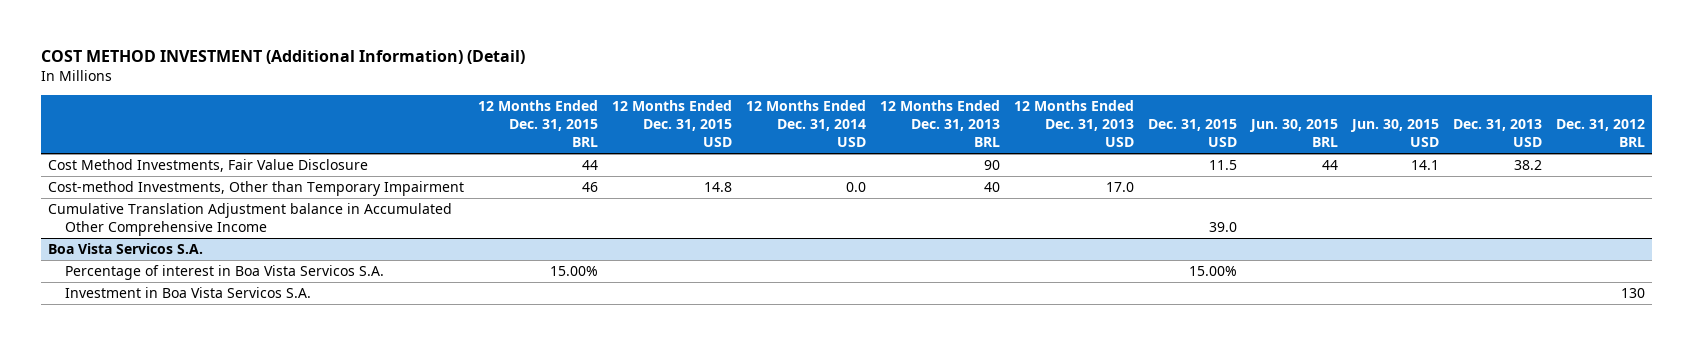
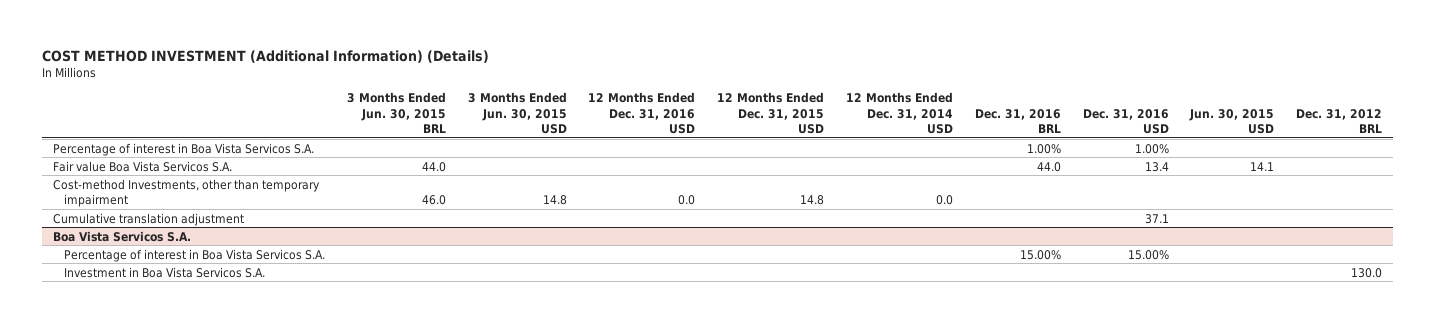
- COST METHOD INVESTMENT (Additional Information) (Detail)
+ COST METHOD INVESTMENT (Additional Information) (Details)
- | 12 Months Ended Dec. 31, 2015 BRL | 12 Months Ended Dec. 31, 2015 USD | 12 Months Ended Dec. 31, 2014 USD | 12 Months Ended Dec. 31, 2013 BRL | 12 Months Ended Dec. 31, 2013 USD | Dec. 31, 2015 USD | Jun. 30, 2015 BRL | Jun. 30, 2015 USD | Dec. 31, 2013 USD | Dec. 31, 2012 BRL
+ | 3 Months Ended Jun. 30, 2015 BRL | 3 Months Ended Jun. 30, 2015 USD | 12 Months Ended Dec. 31, 2016 USD | 12 Months Ended Dec. 31, 2015 USD | 12 Months Ended Dec. 31, 2014 USD | Dec. 31, 2016 BRL | Dec. 31, 2016 USD | Jun. 30, 2015 USD | Dec. 31, 2012 BRL
- Cost Method Investments, Fair Value Disclosure | 44 | | | 90 | | 11.5 | 44 | 14.1 | 38.2 |
- Cost-method Investments, Other than Temporary Impairment | 46 | 14.8 | 0.0 | 40 | 17.0 | | | | |
- Cumulative Translation Adjustment balance in Accumulated Other Comprehensive Income | | | | | | 39.0 | | | |
+ Percentage of interest in Boa Vista Servicos S.A. | | | | | | 1.00% | 1.00% | |
+ Fair value Boa Vista Servicos S.A. | 44.0 | | | | | 44.0 | 13.4 | 14.1 |
+ Cost-method Investments, other than temporary impairment | 46.0 | 14.8 | 0.0 | 14.8 | 0.0 | | | |
+ Cumulative translation adjustment | | | | | | | 37.1 | |
@ Boa Vista Servicos S.A.
- Investment in Boa Vista Servicos S.A. | | | | | | | | | | 130
+ Investment in Boa Vista Servicos S.A. | | | | | | | | | 130.0

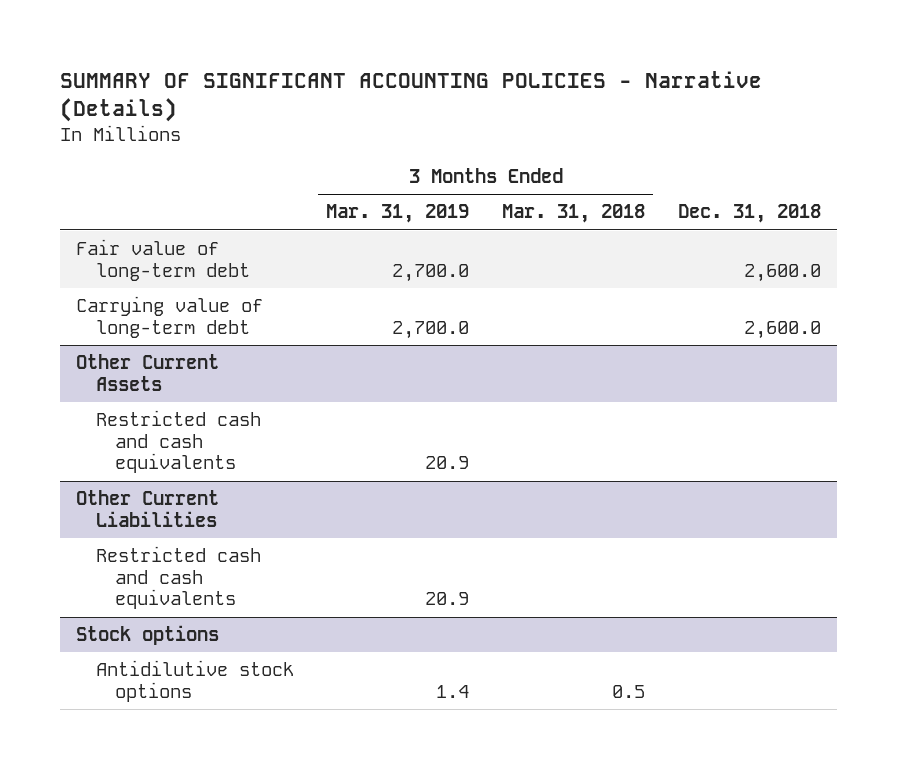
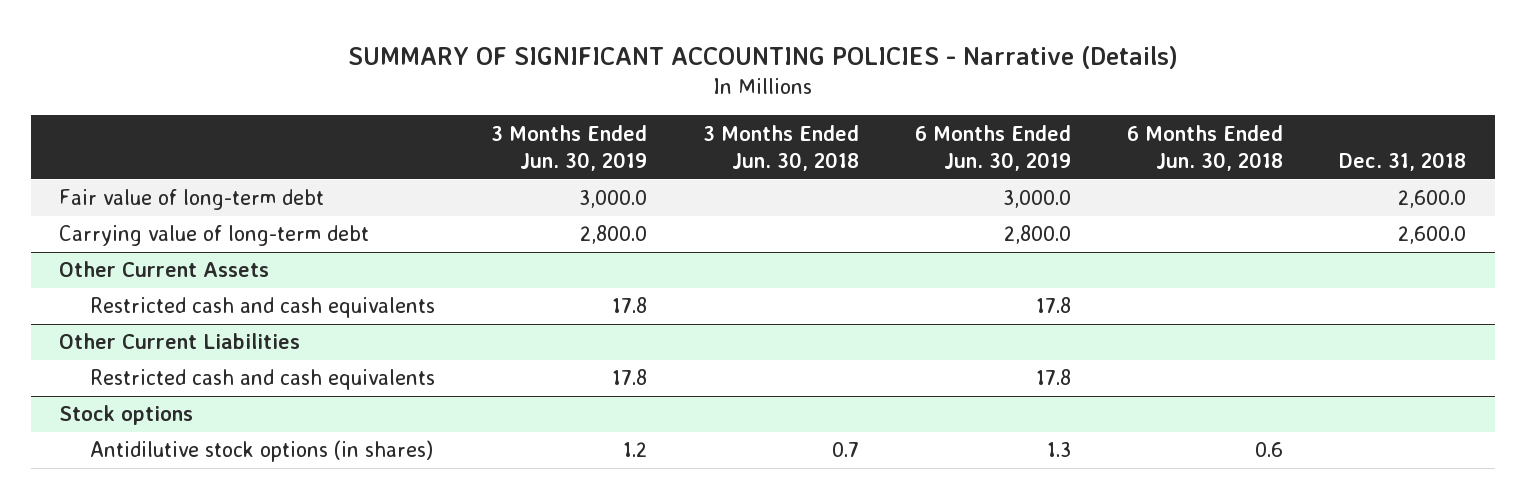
- | 3 Months Ended Mar. 31, 2019 | 3 Months Ended Mar. 31, 2018 | Dec. 31, 2018
+ | 3 Months Ended Jun. 30, 2019 | 3 Months Ended Jun. 30, 2018 | 6 Months Ended Jun. 30, 2019 | 6 Months Ended Jun. 30, 2018 | Dec. 31, 2018
@ Stock options
- Antidilutive stock options | 1.4 | 0.5 |
+ Antidilutive stock options (in shares) | 1.2 | 0.7 | 1.3 | 0.6 |

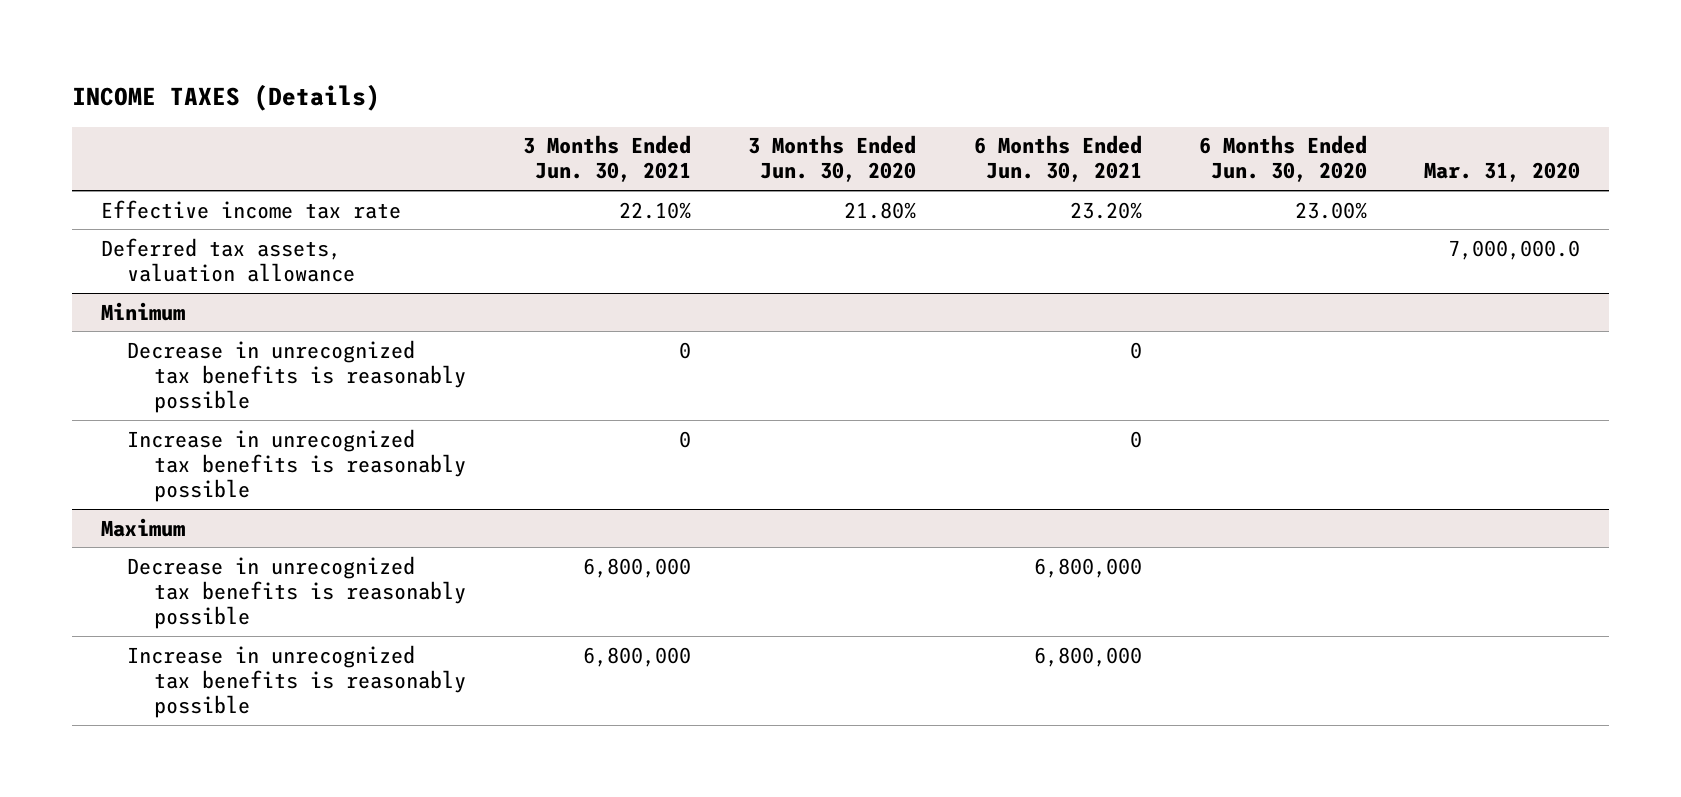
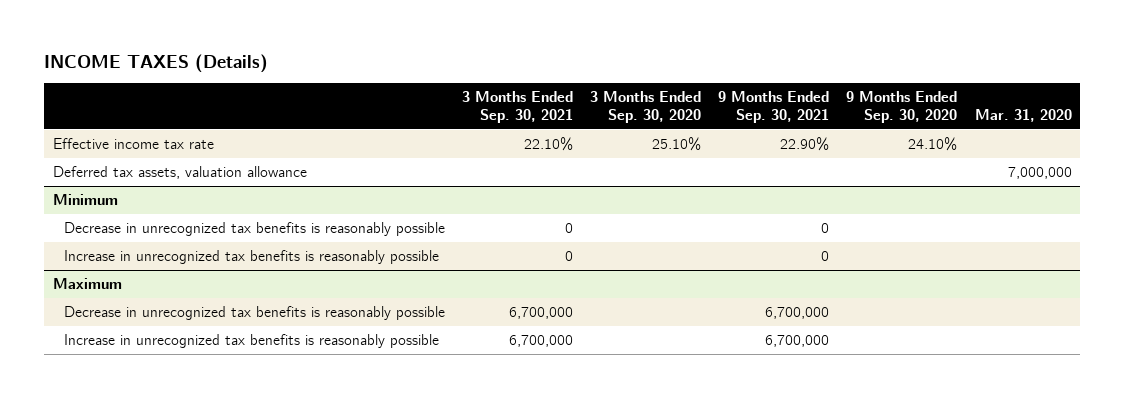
- | 3 Months Ended Jun. 30, 2021 | 3 Months Ended Jun. 30, 2020 | 6 Months Ended Jun. 30, 2021 | 6 Months Ended Jun. 30, 2020 | Mar. 31, 2020
+ | 3 Months Ended Sep. 30, 2021 | 3 Months Ended Sep. 30, 2020 | 9 Months Ended Sep. 30, 2021 | 9 Months Ended Sep. 30, 2020 | Mar. 31, 2020
- Deferred tax assets, valuation allowance | | | | | 7,000,000.0
+ Deferred tax assets, valuation allowance | | | | | 7,000,000

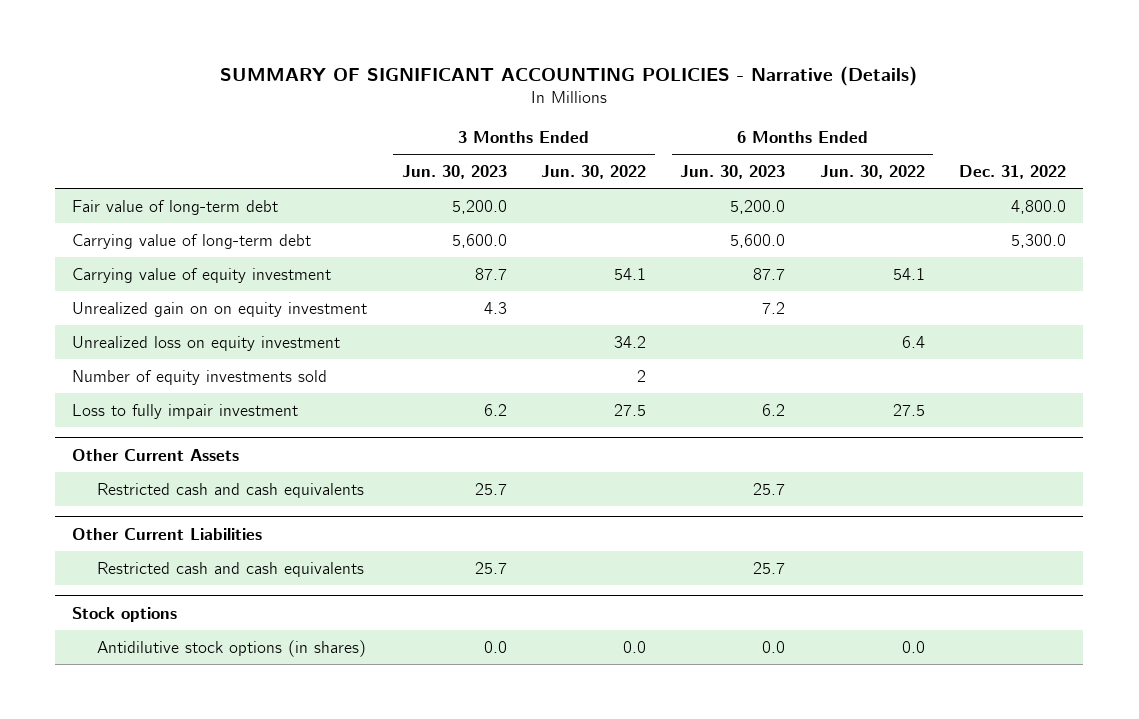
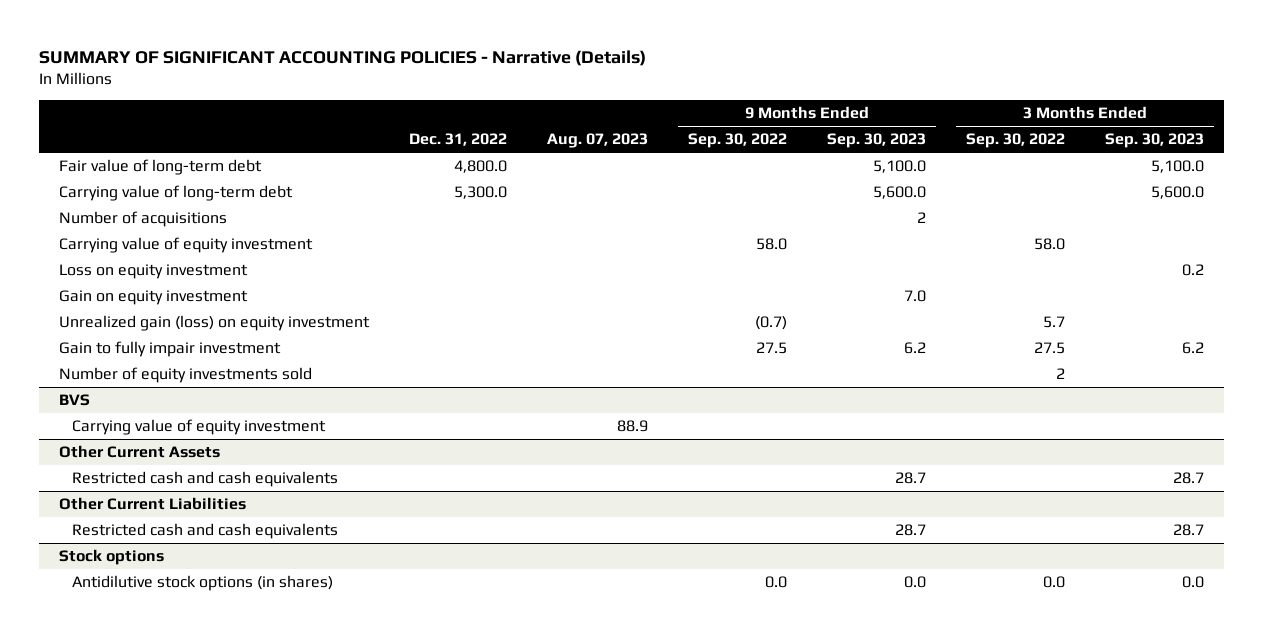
- | 3 Months Ended Jun. 30, 2023 | 3 Months Ended Jun. 30, 2022 | 6 Months Ended Jun. 30, 2023 | 6 Months Ended Jun. 30, 2022 | Dec. 31, 2022
+ | Dec. 31, 2022 | Aug. 07, 2023 | 9 Months Ended Sep. 30, 2022 | 9 Months Ended Sep. 30, 2023 | 3 Months Ended Sep. 30, 2022 | 3 Months Ended Sep. 30, 2023
+ Number of acquisitions | | | | 2 | |
- Unrealized gain on on equity investment | 4.3 | | 7.2 | |
- Unrealized loss on equity investment | | 34.2 | | 6.4 |
+ Loss on equity investment | | | | | | 0.2
+ Gain on equity investment | | | | 7.0 | |
+ Unrealized gain (loss) on equity investment | | | (0.7) | | 5.7 |
+ Gain to fully impair investment | | | 27.5 | 6.2 | 27.5 | 6.2
- Loss to fully impair investment | 6.2 | 27.5 | 6.2 | 27.5 |
+ BVS
+ Carrying value of equity investment | | 88.9 | | | |

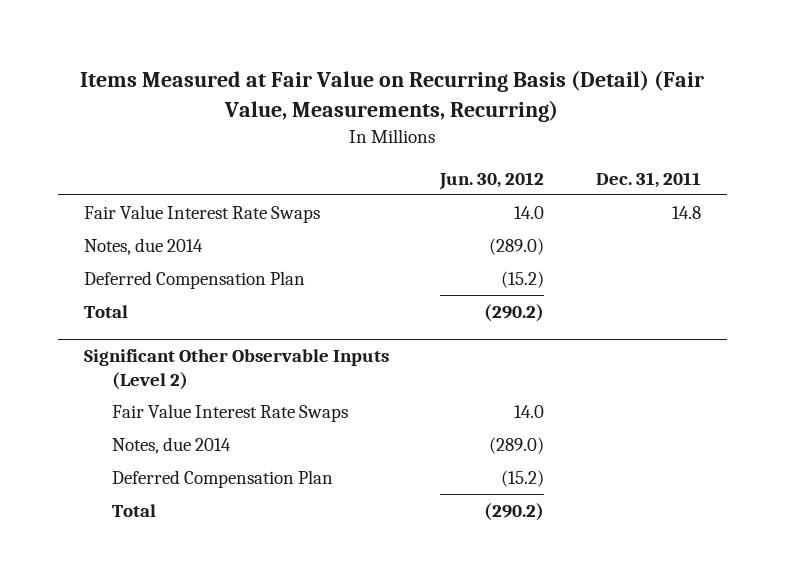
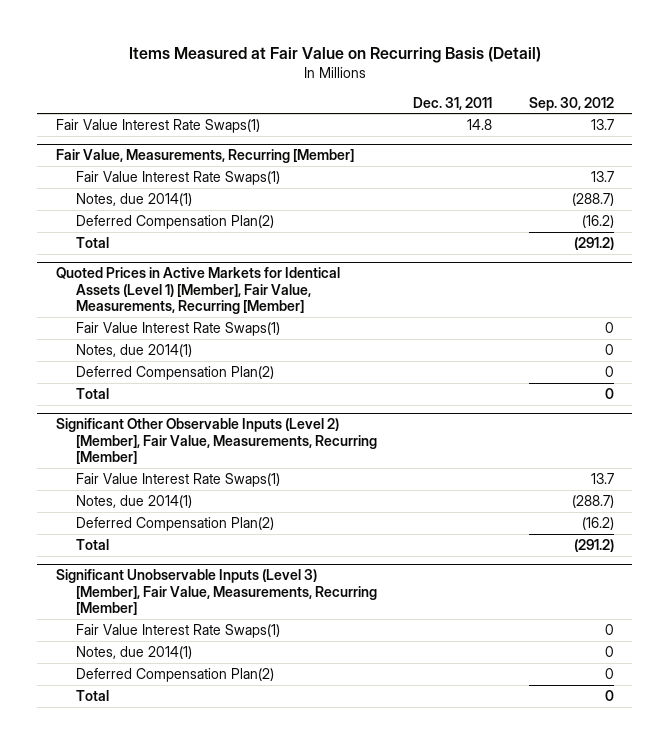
- Items Measured at Fair Value on Recurring Basis (Detail) (Fair Value, Measurements, Recurring)
+ Items Measured at Fair Value on Recurring Basis (Detail)
- | Jun. 30, 2012 | Dec. 31, 2011
+ | Dec. 31, 2011 | Sep. 30, 2012
- Fair Value Interest Rate Swaps | 14.0 | 14.8
- Notes, due 2014 | (289.0) |
- Deferred Compensation Plan | (15.2) |
- Total | (290.2) |
- Significant Other Observable Inputs (Level 2)
- Fair Value Interest Rate Swaps | 14.0 |
- Notes, due 2014 | (289.0) |
- Deferred Compensation Plan | (15.2) |
+ Fair Value Interest Rate Swaps(1) | 14.8 | 13.7
+ Fair Value, Measurements, Recurring [Member]
+ Fair Value Interest Rate Swaps(1) | | 13.7
+ Notes, due 2014(1) | | (288.7)
+ Deferred Compensation Plan(2) | | (16.2)
+ Total | | (291.2)
+ Quoted Prices in Active Markets for Identical Assets (Level 1) [Member], Fair Value, Measurements, Recurring [Member]
+ Fair Value Interest Rate Swaps(1) | | 0
+ Notes, due 2014(1) | | 0
+ Deferred Compensation Plan(2) | | 0
+ Total | | 0
+ Significant Other Observable Inputs (Level 2) [Member], Fair Value, Measurements, Recurring [Member]
+ Fair Value Interest Rate Swaps(1) | | 13.7
+ Notes, due 2014(1) | | (288.7)
+ Deferred Compensation Plan(2) | | (16.2)
+ Significant Unobservable Inputs (Level 3) [Member], Fair Value, Measurements, Recurring [Member]
+ Fair Value Interest Rate Swaps(1) | | 0
+ Notes, due 2014(1) | | 0
+ Deferred Compensation Plan(2) | | 0
+ Total | | 0

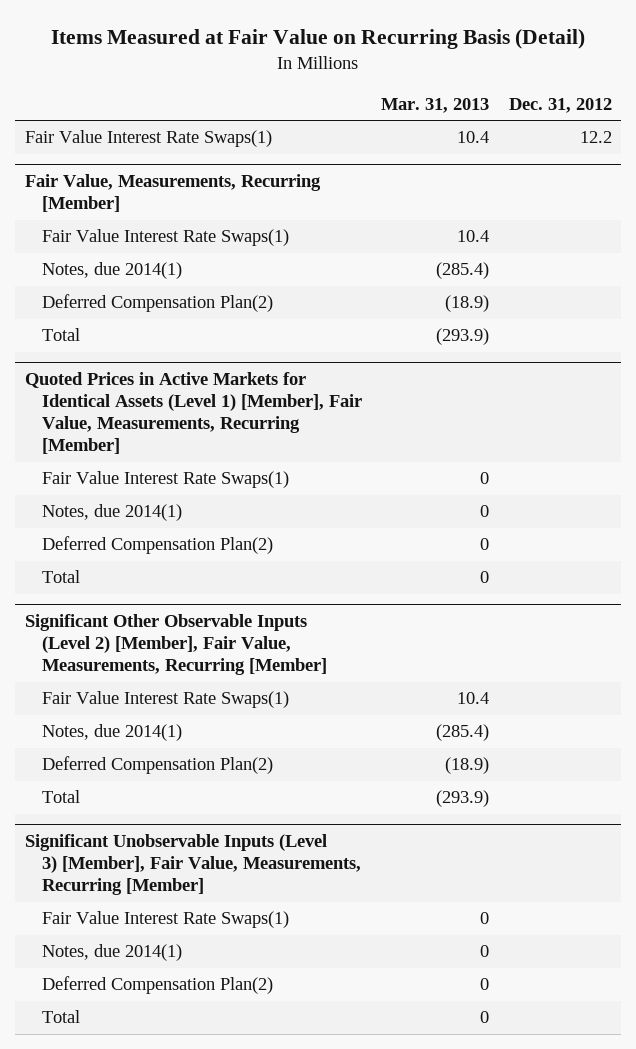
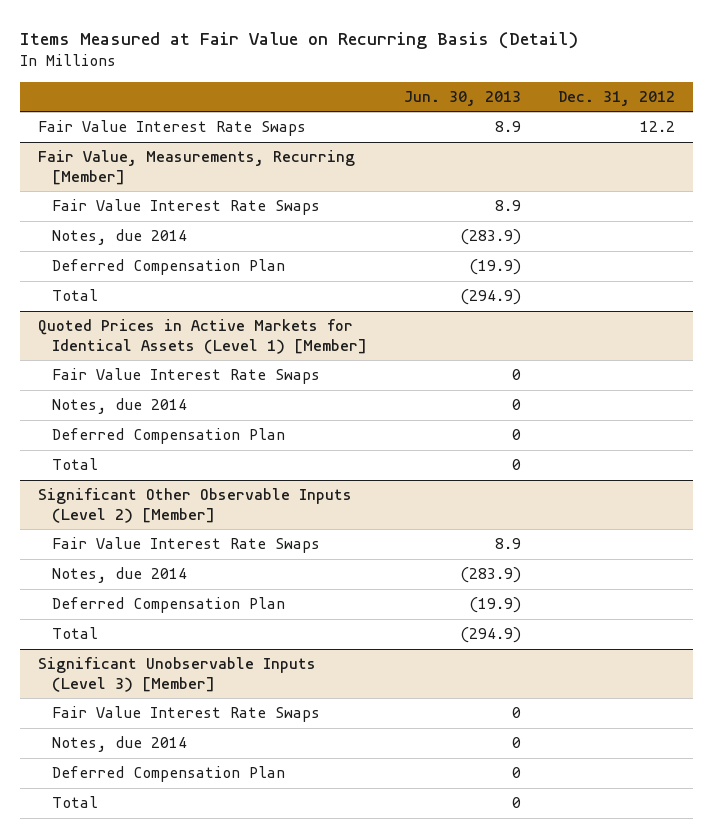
- | Mar. 31, 2013 | Dec. 31, 2012
+ | Jun. 30, 2013 | Dec. 31, 2012
- Fair Value Interest Rate Swaps(1) | 10.4 | 12.2
+ Fair Value Interest Rate Swaps | 8.9 | 12.2
@ Fair Value, Measurements, Recurring [Member]
- Fair Value Interest Rate Swaps(1) | 10.4 |
- Notes, due 2014(1) | (285.4) |
- Deferred Compensation Plan(2) | (18.9) |
+ Fair Value Interest Rate Swaps | 8.9 |
+ Notes, due 2014 | (283.9) |
+ Deferred Compensation Plan | (19.9) |
- Quoted Prices in Active Markets for Identical Assets (Level 1) [Member], Fair Value, Measurements, Recurring [Member]
- Fair Value Interest Rate Swaps(1) | 0 |
- Notes, due 2014(1) | 0 |
- Deferred Compensation Plan(2) | 0 |
+ Quoted Prices in Active Markets for Identical Assets (Level 1) [Member]
+ Fair Value Interest Rate Swaps | 0 |
+ Notes, due 2014 | 0 |
+ Deferred Compensation Plan | 0 |
- Significant Other Observable Inputs (Level 2) [Member], Fair Value, Measurements, Recurring [Member]
- Fair Value Interest Rate Swaps(1) | 10.4 |
- Notes, due 2014(1) | (285.4) |
- Deferred Compensation Plan(2) | (18.9) |
+ Significant Other Observable Inputs (Level 2) [Member]
+ Fair Value Interest Rate Swaps | 8.9 |
+ Notes, due 2014 | (283.9) |
+ Deferred Compensation Plan | (19.9) |
- Significant Unobservable Inputs (Level 3) [Member], Fair Value, Measurements, Recurring [Member]
- Fair Value Interest Rate Swaps(1) | 0 |
- Notes, due 2014(1) | 0 |
- Deferred Compensation Plan(2) | 0 |
+ Significant Unobservable Inputs (Level 3) [Member]
+ Fair Value Interest Rate Swaps | 0 |
+ Notes, due 2014 | 0 |
+ Deferred Compensation Plan | 0 |

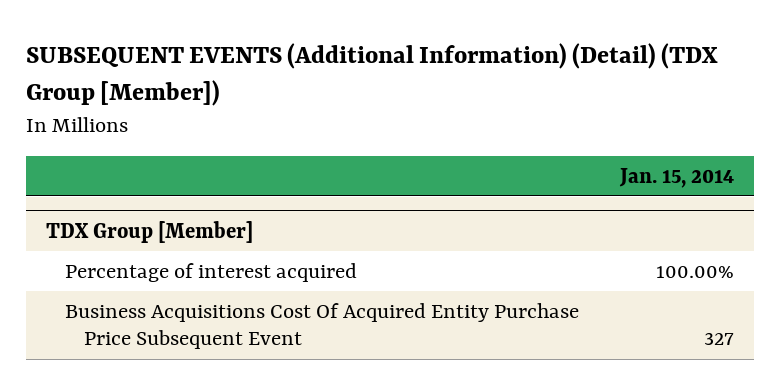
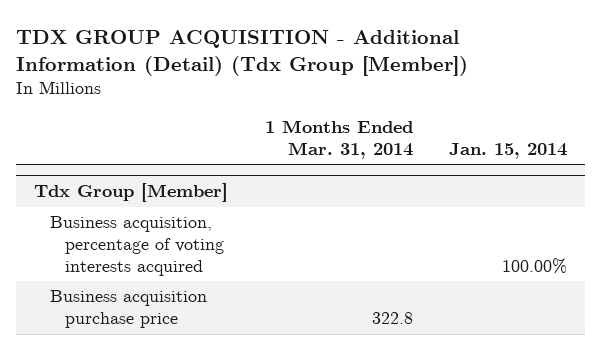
- SUBSEQUENT EVENTS (Additional Information) (Detail) (TDX Group [Member])
+ TDX GROUP ACQUISITION - Additional Information (Detail) (Tdx Group [Member])
- | Jan. 15, 2014
+ | 1 Months Ended Mar. 31, 2014 | Jan. 15, 2014
- TDX Group [Member]
- Percentage of interest acquired | 100.00%
- Business Acquisitions Cost Of Acquired Entity Purchase Price Subsequent Event | 327
+ Tdx Group [Member]
+ Business acquisition, percentage of voting interests acquired | | 100.00%
+ Business acquisition purchase price | 322.8 |

